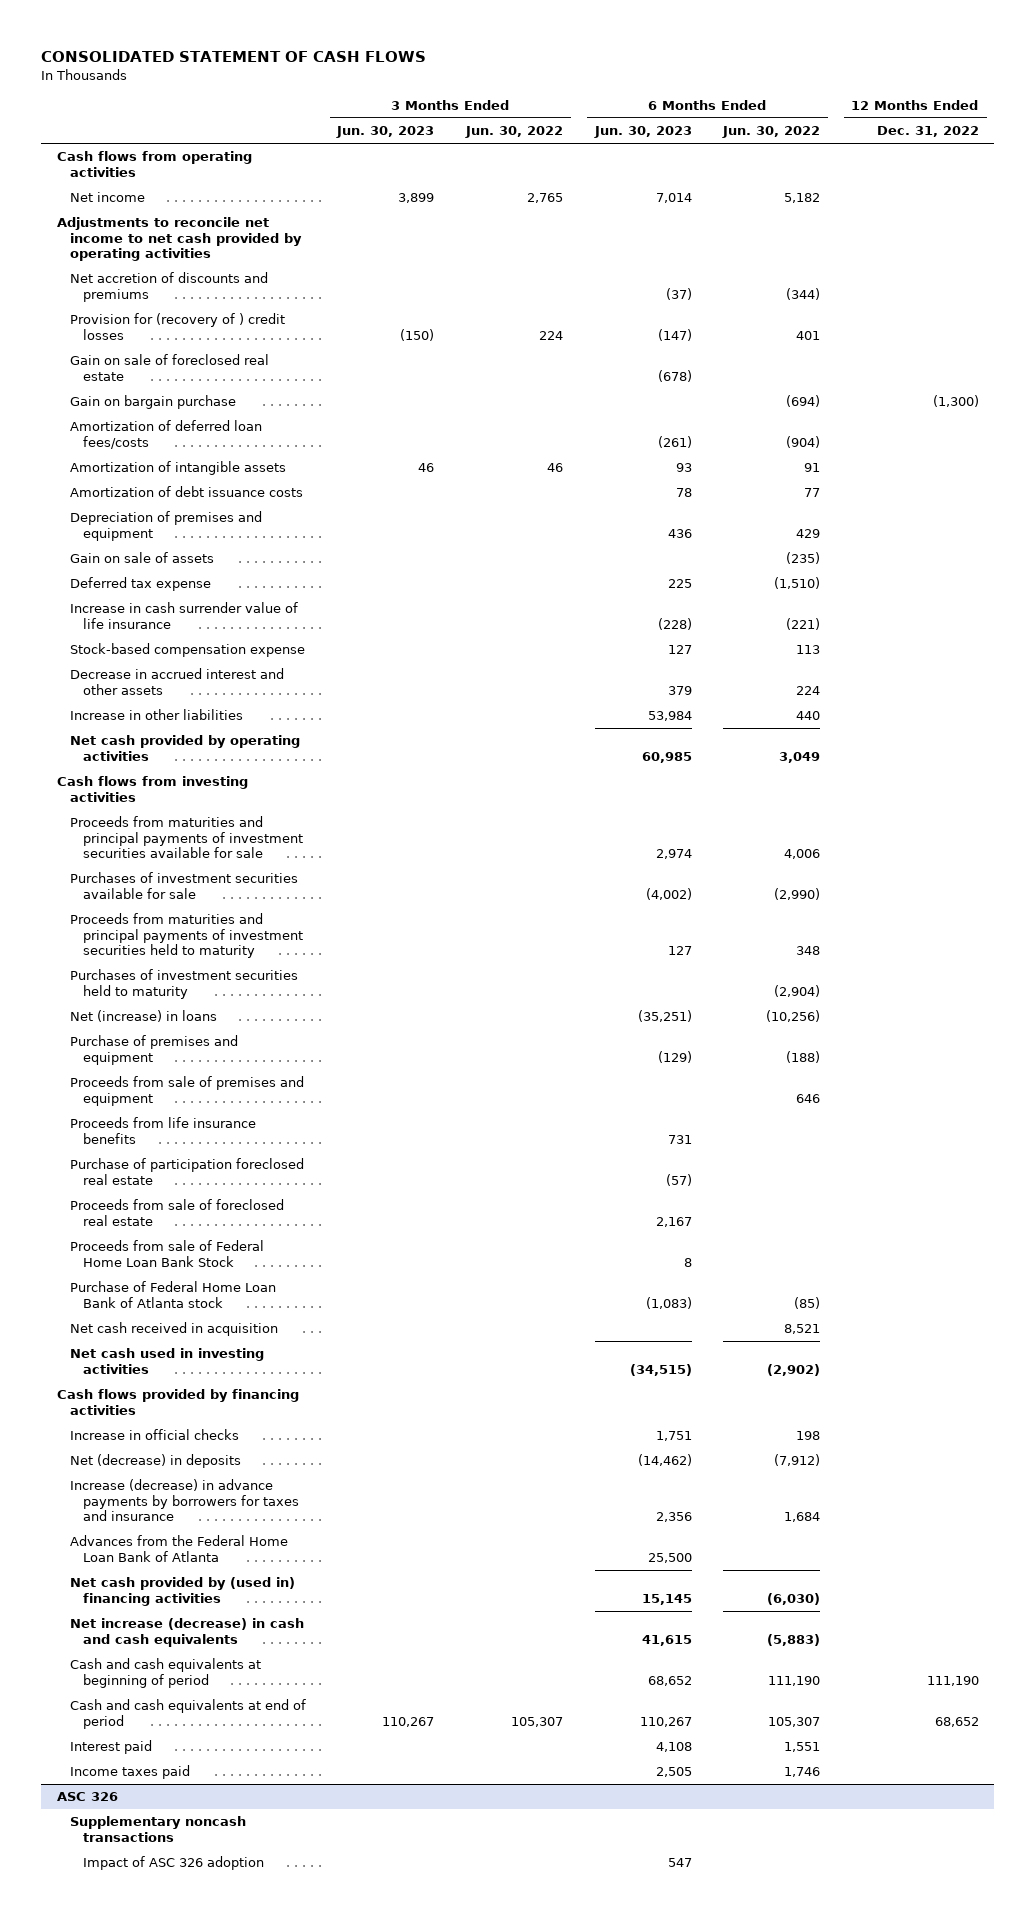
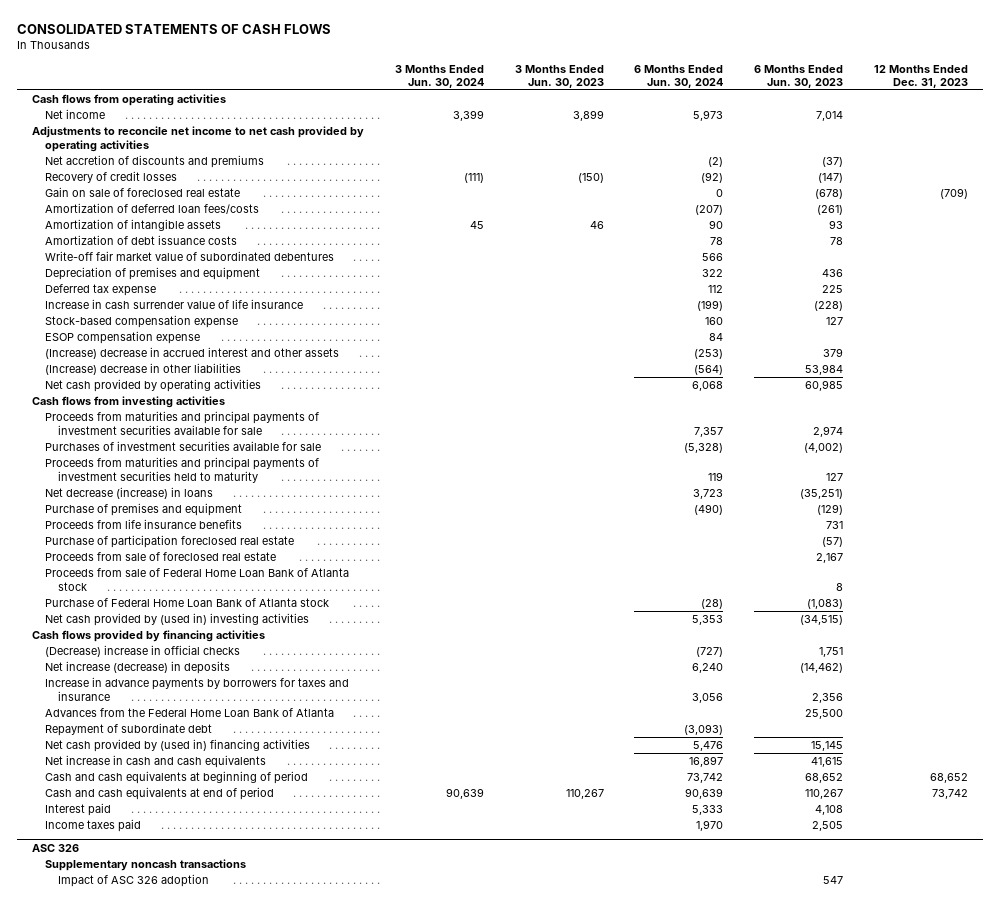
- CONSOLIDATED STATEMENT OF CASH FLOWS
+ CONSOLIDATED STATEMENTS OF CASH FLOWS
- | 3 Months Ended Jun. 30, 2023 | 3 Months Ended Jun. 30, 2022 | 6 Months Ended Jun. 30, 2023 | 6 Months Ended Jun. 30, 2022 | 12 Months Ended Dec. 31, 2022
+ | 3 Months Ended Jun. 30, 2024 | 3 Months Ended Jun. 30, 2023 | 6 Months Ended Jun. 30, 2024 | 6 Months Ended Jun. 30, 2023 | 12 Months Ended Dec. 31, 2023
- Provision for (recovery of ) credit losses | (150) | 224 | (147) | 401 |
+ Recovery of credit losses | (111) | (150) | (92) | (147) |
- Gain on bargain purchase | | | | (694) | (1,300)
+ Write-off fair market value of subordinated debentures | | | 566 | |
- Gain on sale of assets | | | | (235) |
- Decrease in accrued interest and other assets | | | 379 | 224 |
- Increase in other liabilities | | | 53,984 | 440 |
+ ESOP compensation expense | | | 84 | |
+ (Increase) decrease in accrued interest and other assets | | | (253) | 379 |
+ (Increase) decrease in other liabilities | | | (564) | 53,984 |
- Purchases of investment securities held to maturity | | | | (2,904) |
- Net (increase) in loans | | | (35,251) | (10,256) |
+ Net decrease (increase) in loans | | | 3,723 | (35,251) |
- Proceeds from sale of premises and equipment | | | | 646 |
- Proceeds from sale of Federal Home Loan Bank Stock | | | 8 | |
+ Proceeds from sale of Federal Home Loan Bank of Atlanta stock | | | | 8 |
- Net cash received in acquisition | | | | 8,521 |
- Net cash used in investing activities | | | (34,515) | (2,902) |
+ Net cash provided by (used in) investing activities | | | 5,353 | (34,515) |
- Increase in official checks | | | 1,751 | 198 |
- Net (decrease) in deposits | | | (14,462) | (7,912) |
- Increase (decrease) in advance payments by borrowers for taxes and insurance | | | 2,356 | 1,684 |
+ (Decrease) increase in official checks | | | (727) | 1,751 |
+ Net increase (decrease) in deposits | | | 6,240 | (14,462) |
+ Increase in advance payments by borrowers for taxes and insurance | | | 3,056 | 2,356 |
+ Repayment of subordinate debt | | | (3,093) | |
- Net increase (decrease) in cash and cash equivalents | | | 41,615 | (5,883) |
+ Net increase in cash and cash equivalents | | | 16,897 | 41,615 |

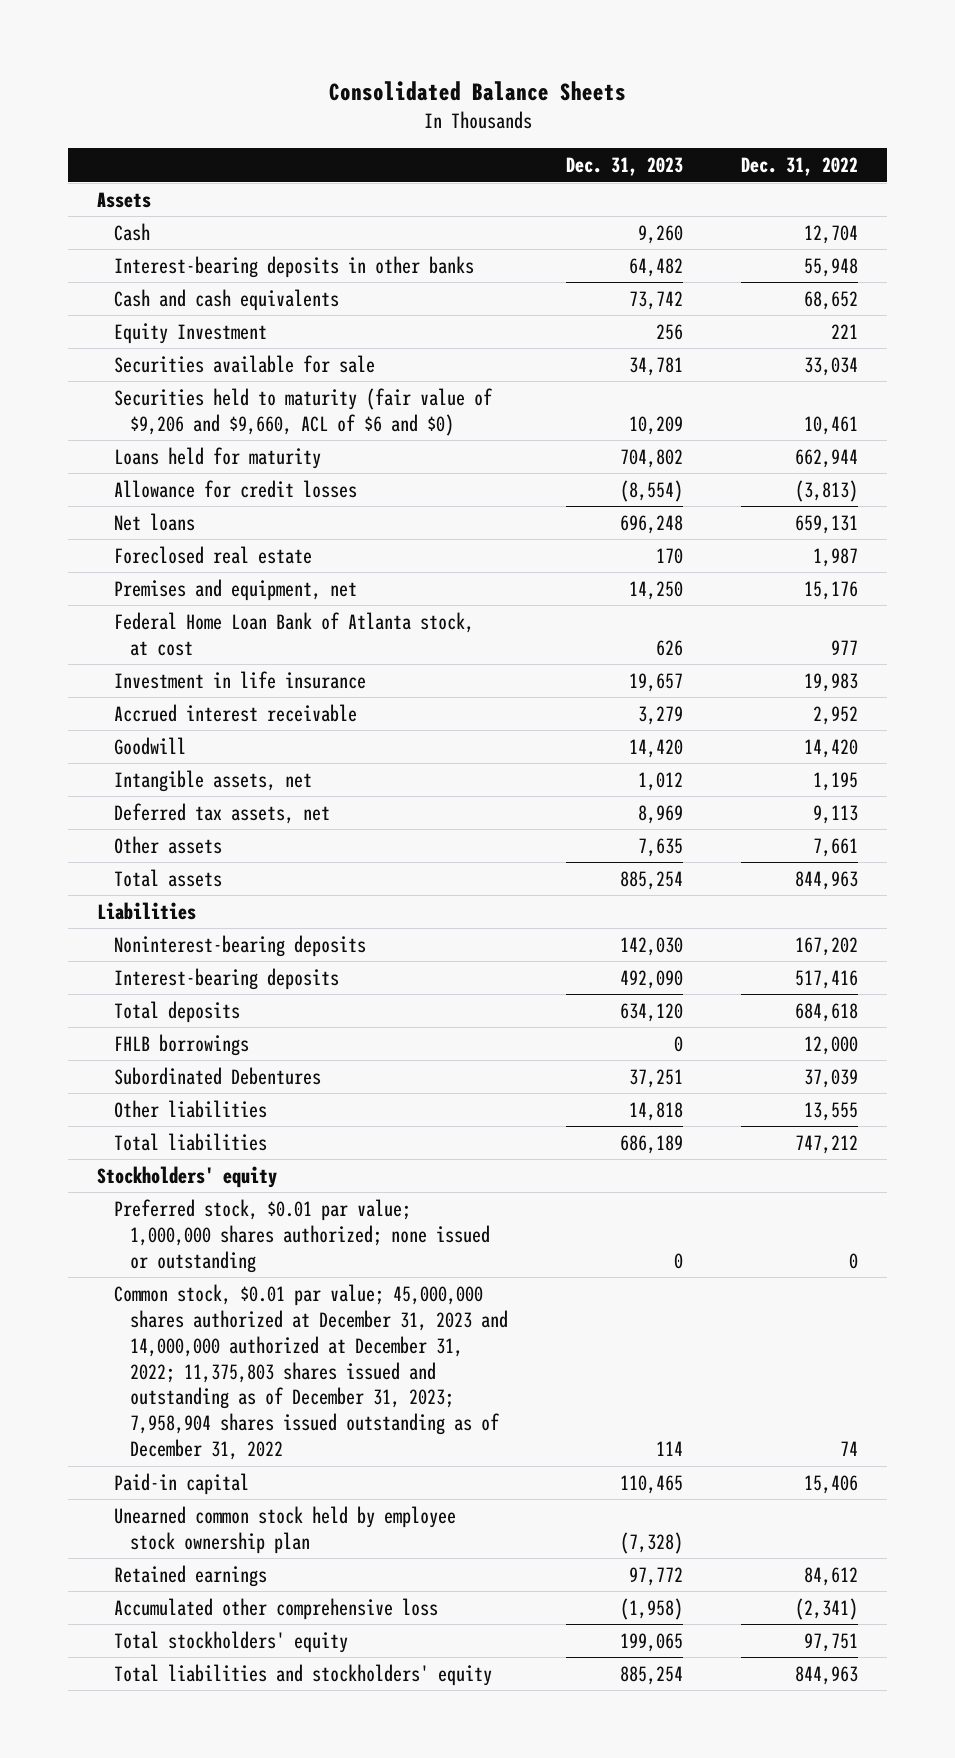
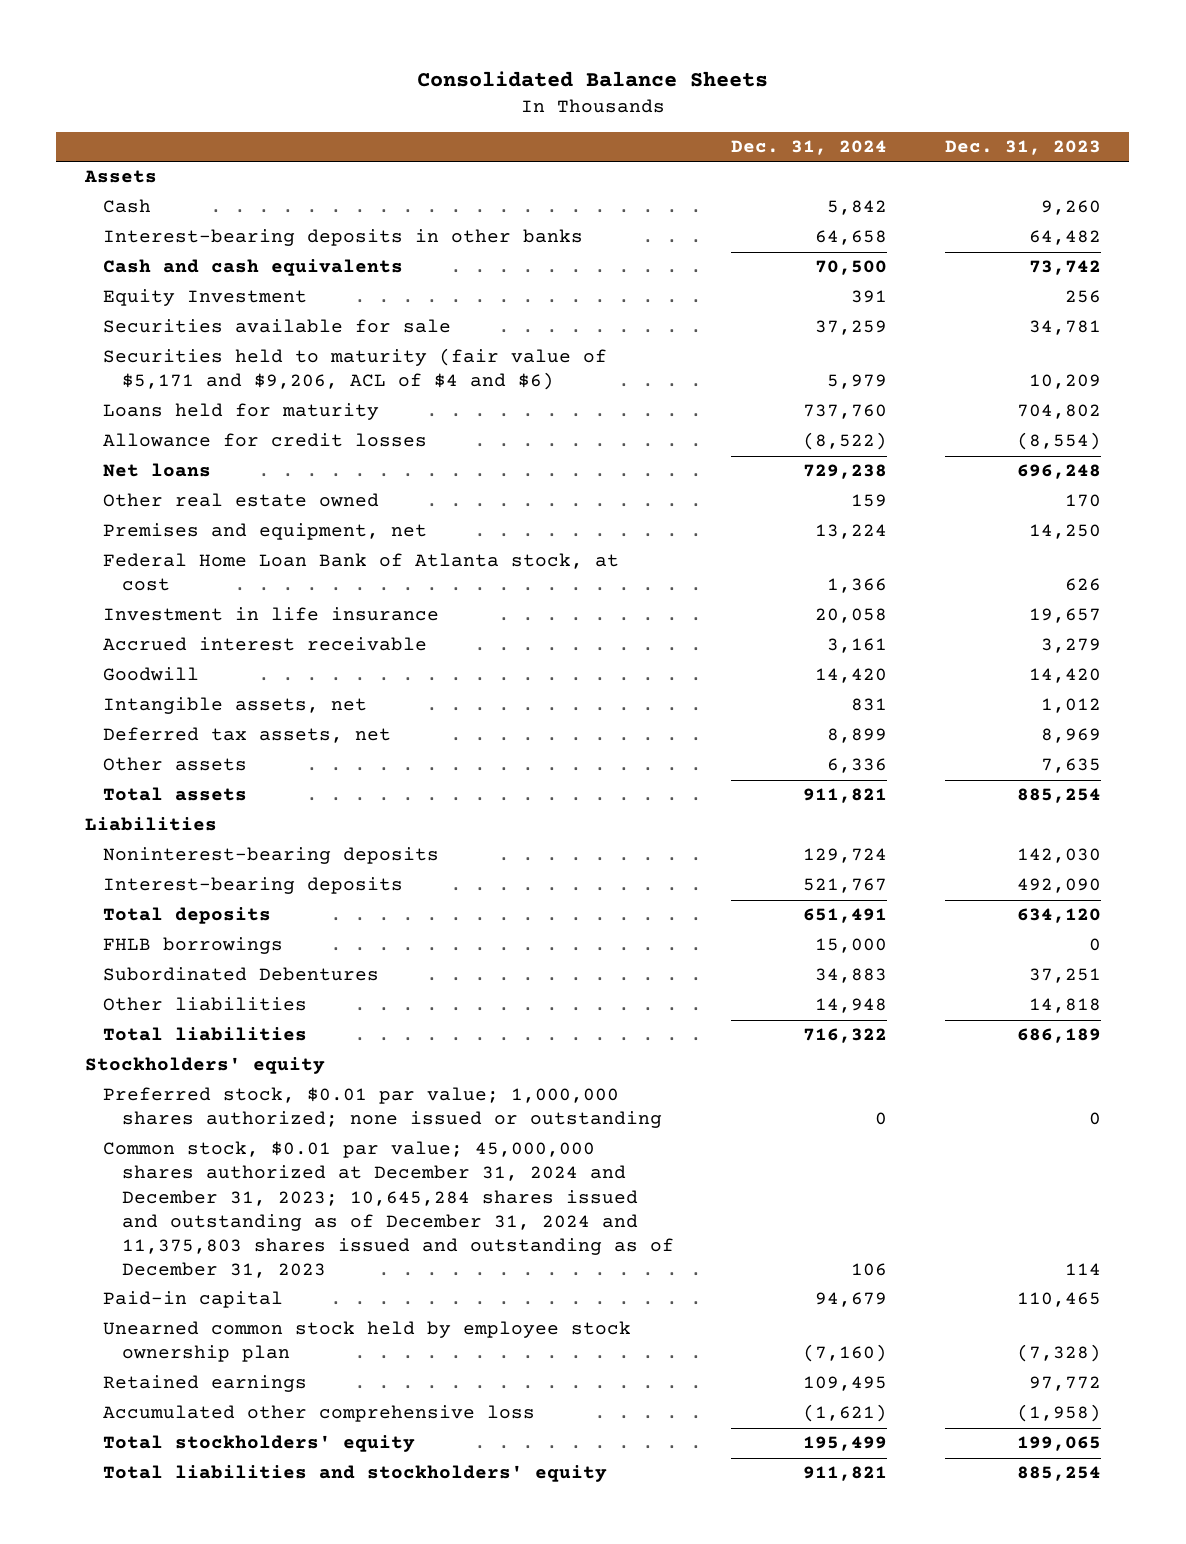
- | Dec. 31, 2023 | Dec. 31, 2022
+ | Dec. 31, 2024 | Dec. 31, 2023
- Securities held to maturity (fair value of $9,206 and $9,660, ACL of $6 and $0) | 10,209 | 10,461
+ Securities held to maturity (fair value of $5,171 and $9,206, ACL of $4 and $6) | 5,979 | 10,209
- Foreclosed real estate | 170 | 1,987
+ Other real estate owned | 159 | 170
- Common stock, $0.01 par value; 45,000,000 shares authorized at December 31, 2023 and 14,000,000 authorized at December 31, 2022; 11,375,803 shares issued and outstanding as of December 31, 2023; 7,958,904 shares issued outstanding as of December 31, 2022 | 114 | 74
+ Common stock, $0.01 par value; 45,000,000 shares authorized at December 31, 2024 and December 31, 2023; 10,645,284 shares issued and outstanding as of December 31, 2024 and 11,375,803 shares issued and outstanding as of December 31, 2023 | 106 | 114

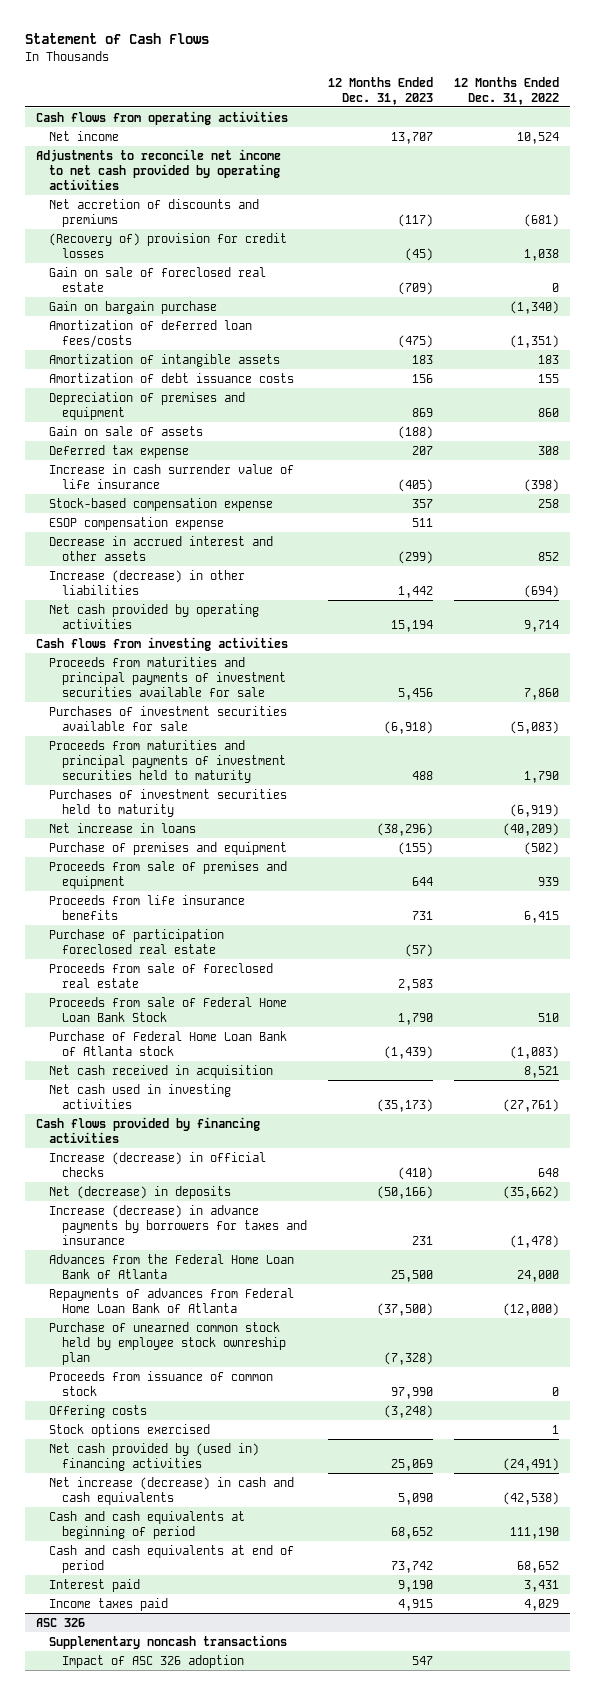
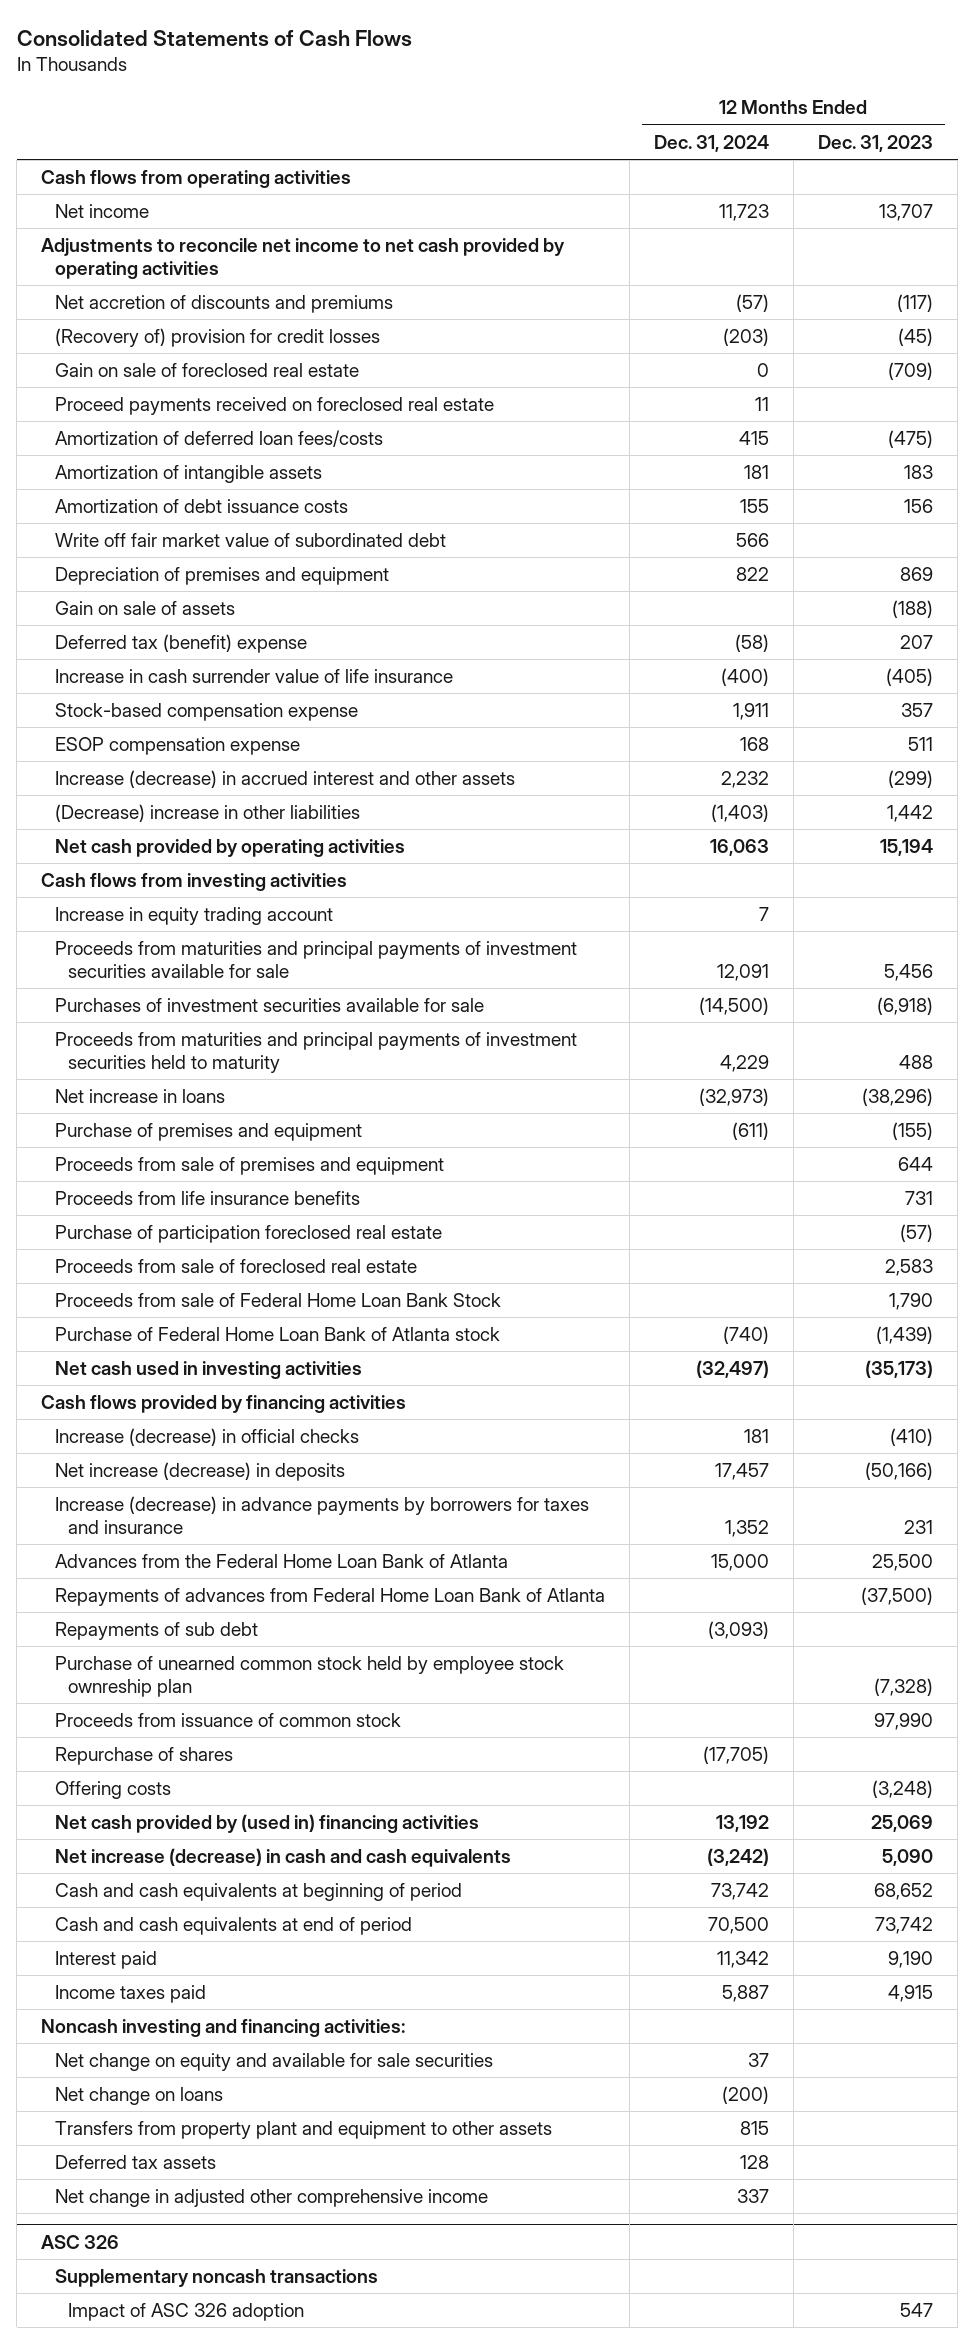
- Statement of Cash Flows
+ Consolidated Statements of Cash Flows
- | 12 Months Ended Dec. 31, 2023 | 12 Months Ended Dec. 31, 2022
+ | 12 Months Ended Dec. 31, 2024 | 12 Months Ended Dec. 31, 2023
- Gain on bargain purchase | | (1,340)
+ Proceed payments received on foreclosed real estate | 11 |
+ Write off fair market value of subordinated debt | 566 |
- Deferred tax expense | 207 | 308
+ Deferred tax (benefit) expense | (58) | 207
- Decrease in accrued interest and other assets | (299) | 852
- Increase (decrease) in other liabilities | 1,442 | (694)
+ Increase (decrease) in accrued interest and other assets | 2,232 | (299)
+ (Decrease) increase in other liabilities | (1,403) | 1,442
+ Increase in equity trading account | 7 |
- Purchases of investment securities held to maturity | | (6,919)
- Net cash received in acquisition | | 8,521
- Net (decrease) in deposits | (50,166) | (35,662)
+ Net increase (decrease) in deposits | 17,457 | (50,166)
+ Repayments of sub debt | (3,093) |
+ Repurchase of shares | (17,705) |
- Stock options exercised | | 1
+ Noncash investing and financing activities:
+ Net change on equity and available for sale securities | 37 |
+ Net change on loans | (200) |
+ Transfers from property plant and equipment to other assets | 815 |
+ Deferred tax assets | 128 |
+ Net change in adjusted other comprehensive income | 337 |

